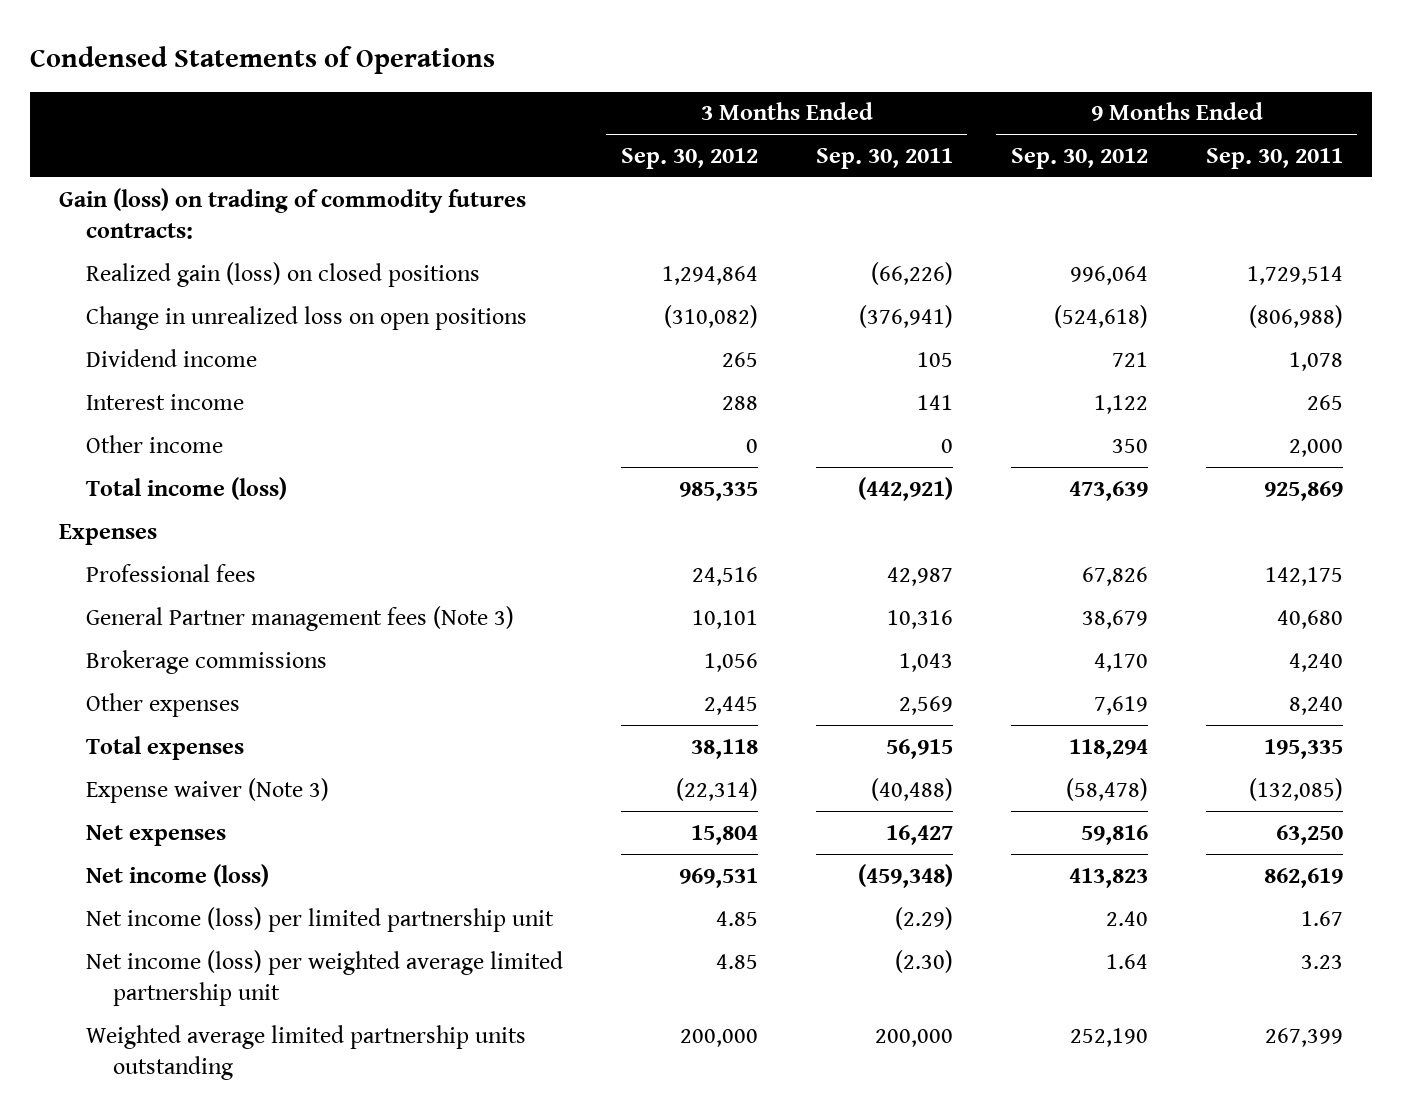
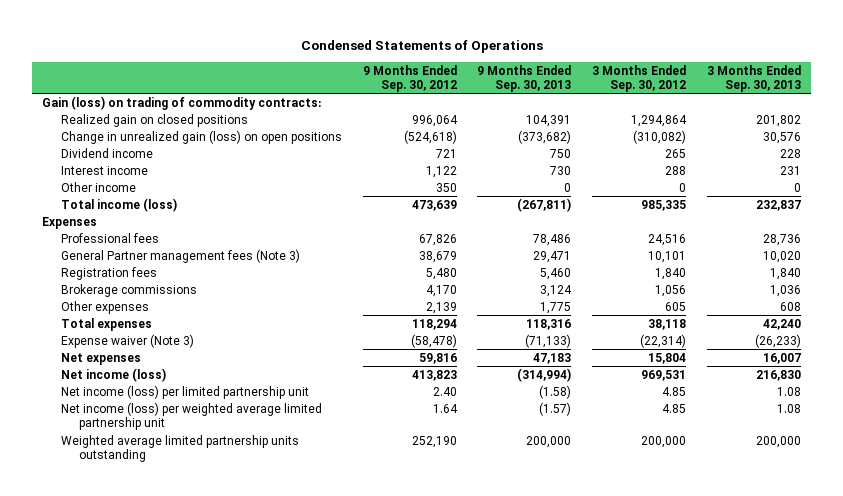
- | 3 Months Ended Sep. 30, 2012 | 3 Months Ended Sep. 30, 2011 | 9 Months Ended Sep. 30, 2012 | 9 Months Ended Sep. 30, 2011
+ | 9 Months Ended Sep. 30, 2012 | 9 Months Ended Sep. 30, 2013 | 3 Months Ended Sep. 30, 2012 | 3 Months Ended Sep. 30, 2013
- Gain (loss) on trading of commodity futures contracts:
- Realized gain (loss) on closed positions | 1,294,864 | (66,226) | 996,064 | 1,729,514
- Change in unrealized loss on open positions | (310,082) | (376,941) | (524,618) | (806,988)
+ Gain (loss) on trading of commodity contracts:
+ Realized gain on closed positions | 996,064 | 104,391 | 1,294,864 | 201,802
+ Change in unrealized gain (loss) on open positions | (524,618) | (373,682) | (310,082) | 30,576
+ Registration fees | 5,480 | 5,460 | 1,840 | 1,840
- Other expenses | 2,445 | 2,569 | 7,619 | 8,240
+ Other expenses | 2,139 | 1,775 | 605 | 608

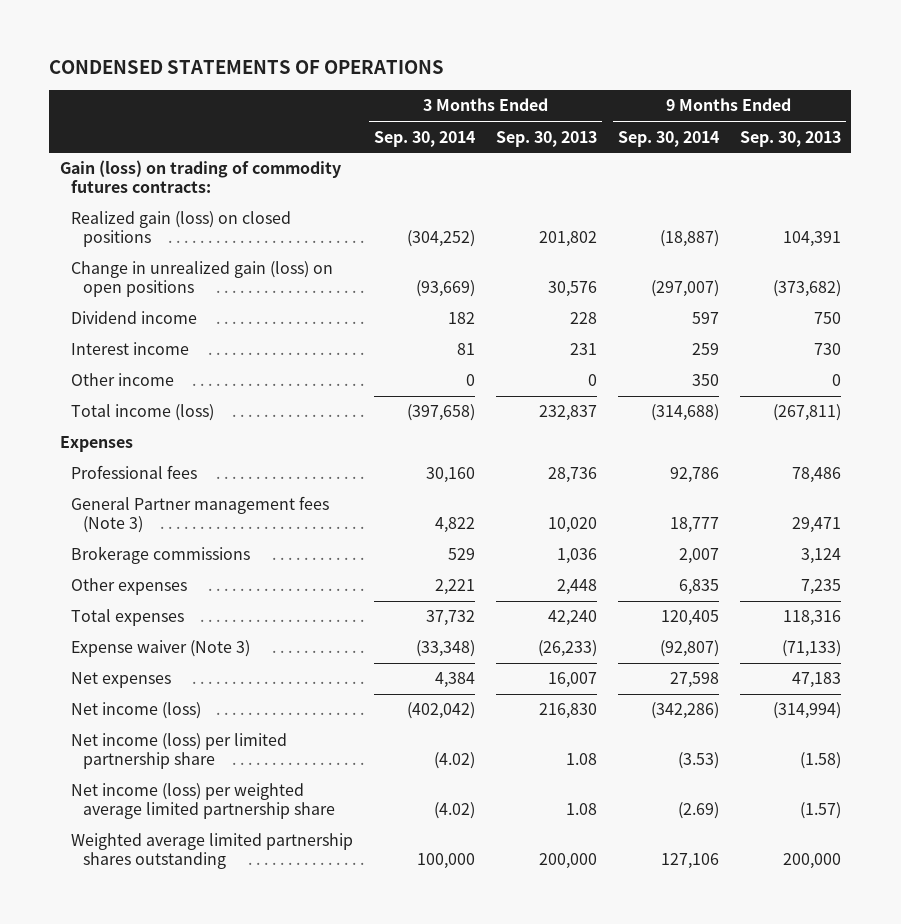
- Condensed Statements of Operations
+ CONDENSED STATEMENTS OF OPERATIONS
- | 9 Months Ended Sep. 30, 2012 | 9 Months Ended Sep. 30, 2013 | 3 Months Ended Sep. 30, 2012 | 3 Months Ended Sep. 30, 2013
+ | 3 Months Ended Sep. 30, 2014 | 3 Months Ended Sep. 30, 2013 | 9 Months Ended Sep. 30, 2014 | 9 Months Ended Sep. 30, 2013
- Gain (loss) on trading of commodity contracts:
- Realized gain on closed positions | 996,064 | 104,391 | 1,294,864 | 201,802
+ Gain (loss) on trading of commodity futures contracts:
+ Realized gain (loss) on closed positions | (304,252) | 201,802 | (18,887) | 104,391
- Registration fees | 5,480 | 5,460 | 1,840 | 1,840
- Other expenses | 2,139 | 1,775 | 605 | 608
+ Other expenses | 2,221 | 2,448 | 6,835 | 7,235
- Net income (loss) per limited partnership unit | 2.40 | (1.58) | 4.85 | 1.08
- Net income (loss) per weighted average limited partnership unit | 1.64 | (1.57) | 4.85 | 1.08
- Weighted average limited partnership units outstanding | 252,190 | 200,000 | 200,000 | 200,000
+ Net income (loss) per limited partnership share | (4.02) | 1.08 | (3.53) | (1.58)
+ Net income (loss) per weighted average limited partnership share | (4.02) | 1.08 | (2.69) | (1.57)
+ Weighted average limited partnership shares outstanding | 100,000 | 200,000 | 127,106 | 200,000

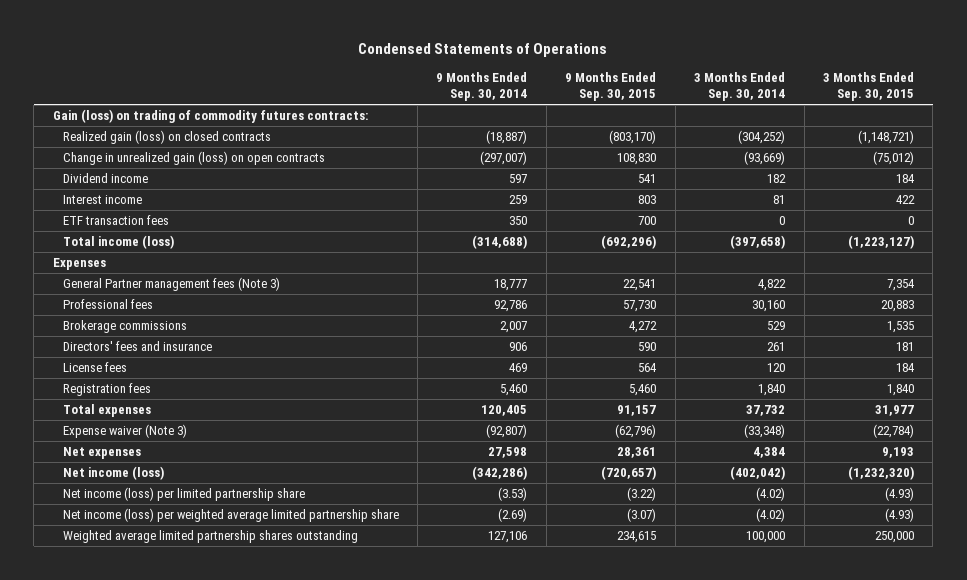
- CONDENSED STATEMENTS OF OPERATIONS
+ Condensed Statements of Operations
- | 3 Months Ended Sep. 30, 2014 | 3 Months Ended Sep. 30, 2013 | 9 Months Ended Sep. 30, 2014 | 9 Months Ended Sep. 30, 2013
+ | 9 Months Ended Sep. 30, 2014 | 9 Months Ended Sep. 30, 2015 | 3 Months Ended Sep. 30, 2014 | 3 Months Ended Sep. 30, 2015
- Realized gain (loss) on closed positions | (304,252) | 201,802 | (18,887) | 104,391
- Change in unrealized gain (loss) on open positions | (93,669) | 30,576 | (297,007) | (373,682)
+ Realized gain (loss) on closed contracts | (18,887) | (803,170) | (304,252) | (1,148,721)
+ Change in unrealized gain (loss) on open contracts | (297,007) | 108,830 | (93,669) | (75,012)
- Other income | 0 | 0 | 350 | 0
+ ETF transaction fees | 350 | 700 | 0 | 0
moved down: Professional fees | 92,786 | 57,730 | 30,160 | 20,883
- Other expenses | 2,221 | 2,448 | 6,835 | 7,235
+ Directors' fees and insurance | 906 | 590 | 261 | 181
+ License fees | 469 | 564 | 120 | 184
+ Registration fees | 5,460 | 5,460 | 1,840 | 1,840

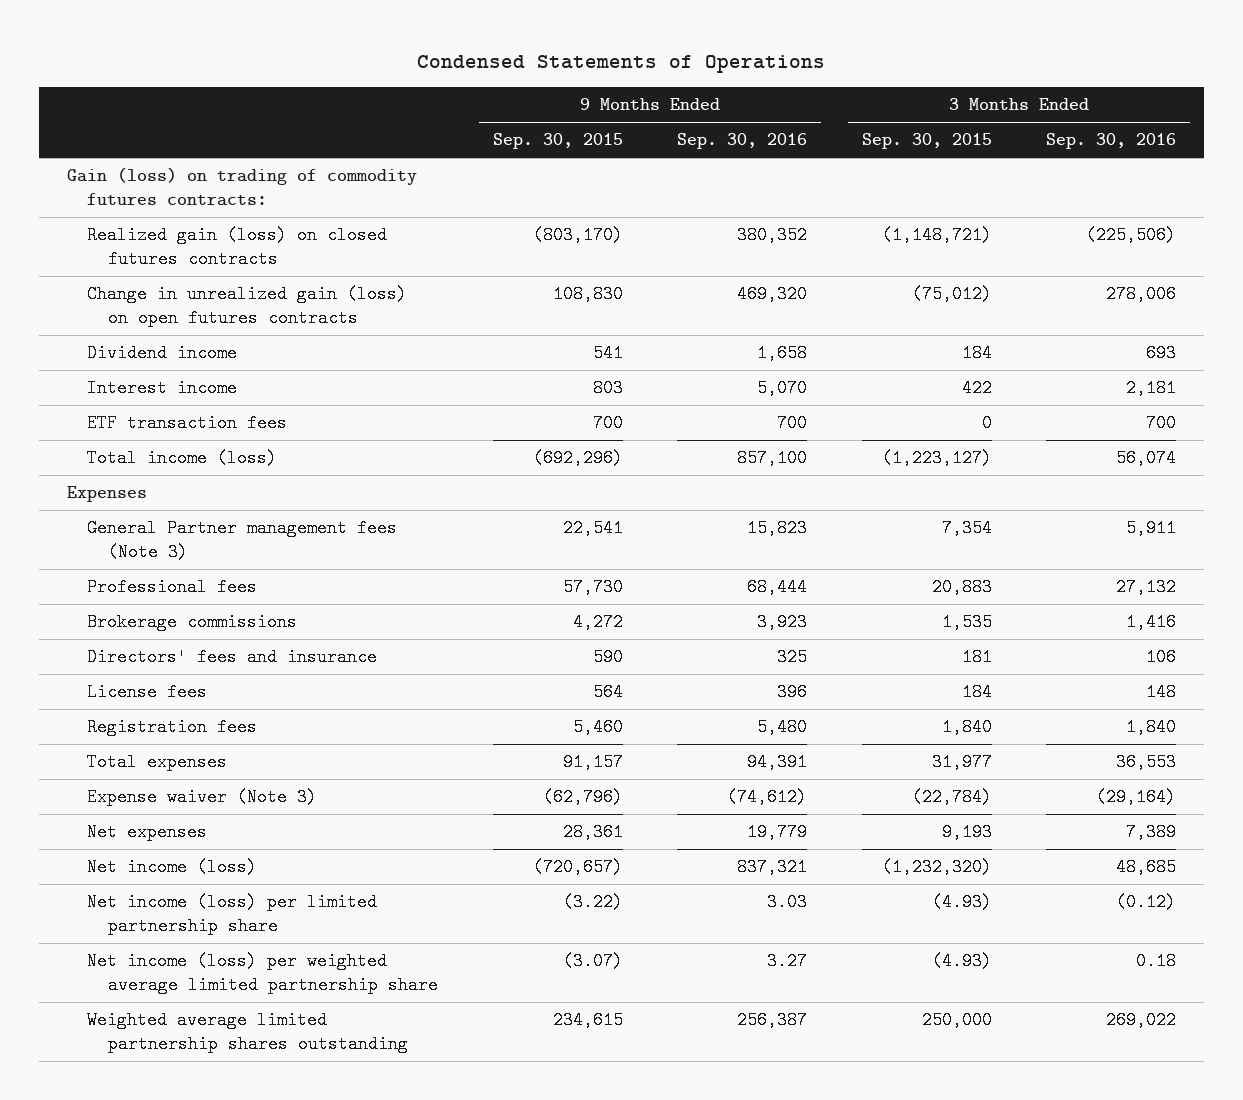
- | 9 Months Ended Sep. 30, 2014 | 9 Months Ended Sep. 30, 2015 | 3 Months Ended Sep. 30, 2014 | 3 Months Ended Sep. 30, 2015
+ | 9 Months Ended Sep. 30, 2015 | 9 Months Ended Sep. 30, 2016 | 3 Months Ended Sep. 30, 2015 | 3 Months Ended Sep. 30, 2016
- Realized gain (loss) on closed contracts | (18,887) | (803,170) | (304,252) | (1,148,721)
- Change in unrealized gain (loss) on open contracts | (297,007) | 108,830 | (93,669) | (75,012)
+ Realized gain (loss) on closed futures contracts | (803,170) | 380,352 | (1,148,721) | (225,506)
+ Change in unrealized gain (loss) on open futures contracts | 108,830 | 469,320 | (75,012) | 278,006

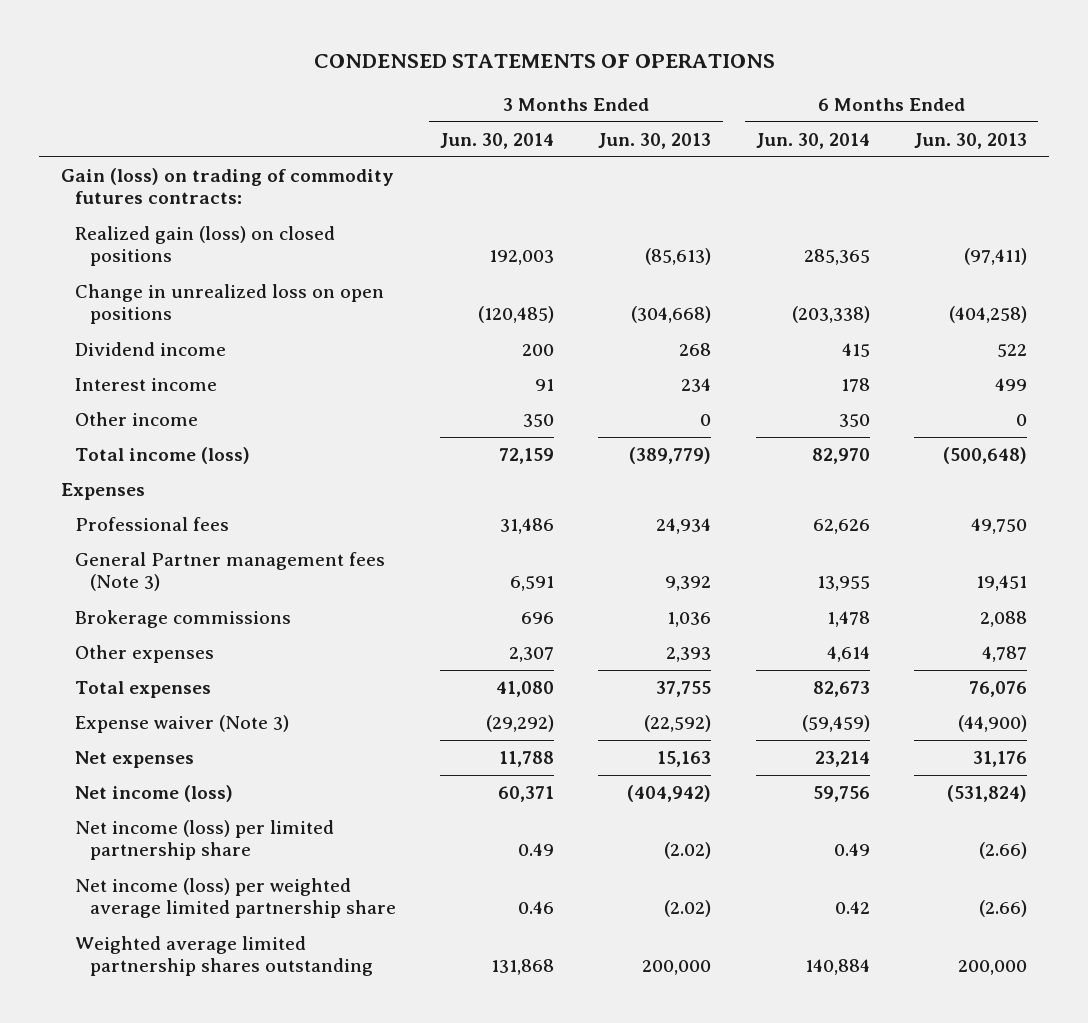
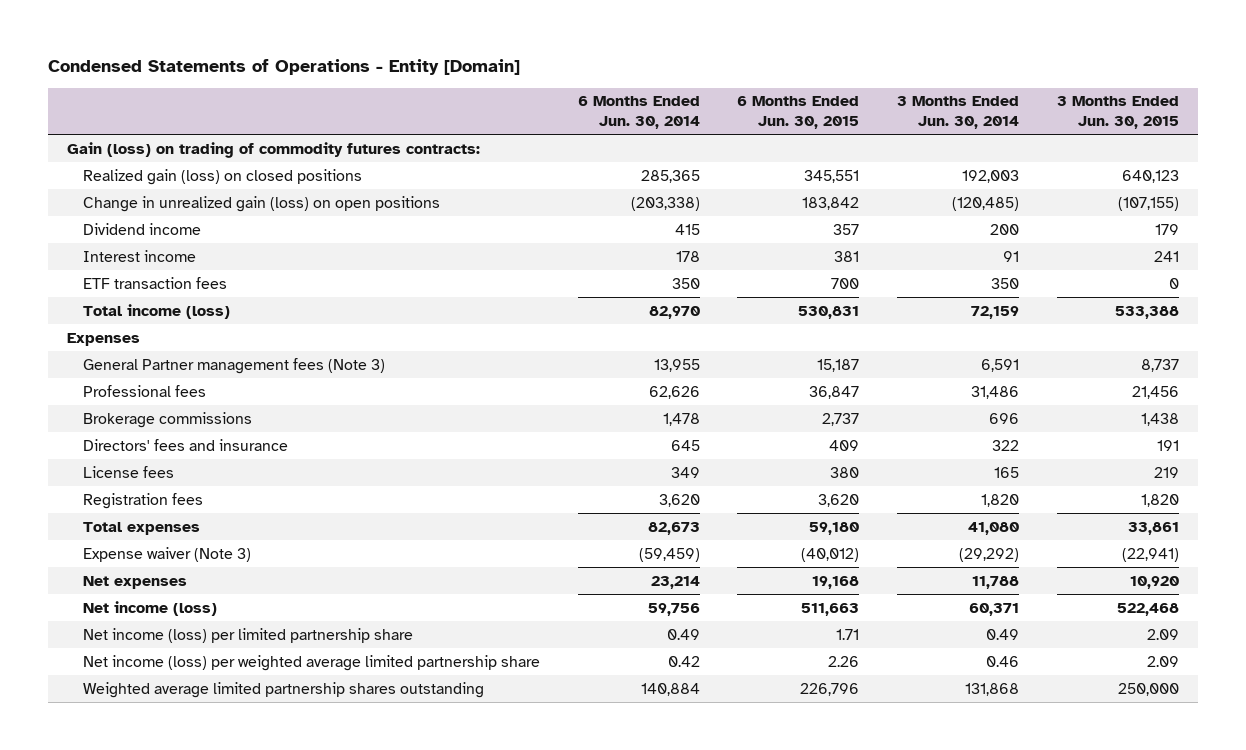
- CONDENSED STATEMENTS OF OPERATIONS
+ Condensed Statements of Operations - Entity [Domain]
- | 3 Months Ended Jun. 30, 2014 | 3 Months Ended Jun. 30, 2013 | 6 Months Ended Jun. 30, 2014 | 6 Months Ended Jun. 30, 2013
+ | 6 Months Ended Jun. 30, 2014 | 6 Months Ended Jun. 30, 2015 | 3 Months Ended Jun. 30, 2014 | 3 Months Ended Jun. 30, 2015
- Change in unrealized loss on open positions | (120,485) | (304,668) | (203,338) | (404,258)
+ Change in unrealized gain (loss) on open positions | (203,338) | 183,842 | (120,485) | (107,155)
- Other income | 350 | 0 | 350 | 0
+ ETF transaction fees | 350 | 700 | 350 | 0
moved down: Professional fees | 62,626 | 36,847 | 31,486 | 21,456
- Other expenses | 2,307 | 2,393 | 4,614 | 4,787
+ Directors' fees and insurance | 645 | 409 | 322 | 191
+ License fees | 349 | 380 | 165 | 219
+ Registration fees | 3,620 | 3,620 | 1,820 | 1,820

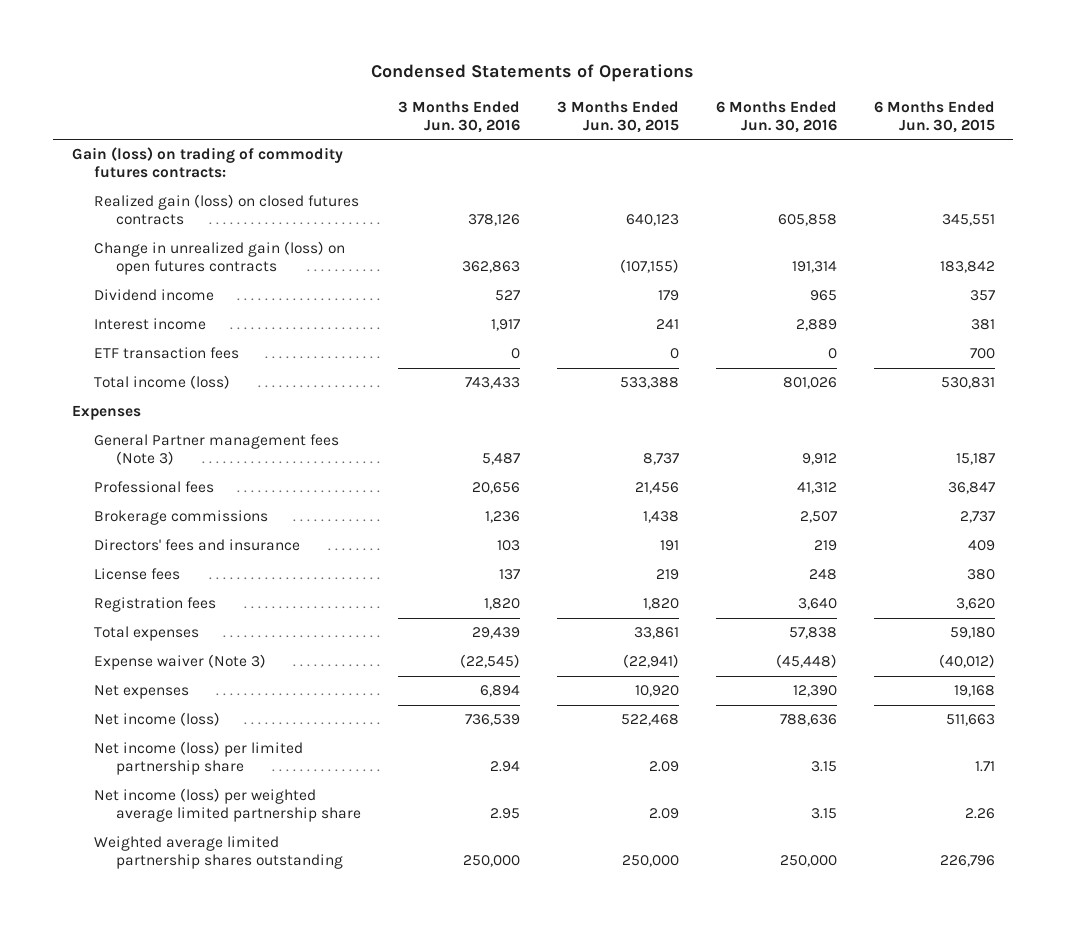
- Condensed Statements of Operations - Entity [Domain]
+ Condensed Statements of Operations
- | 6 Months Ended Jun. 30, 2014 | 6 Months Ended Jun. 30, 2015 | 3 Months Ended Jun. 30, 2014 | 3 Months Ended Jun. 30, 2015
+ | 3 Months Ended Jun. 30, 2016 | 3 Months Ended Jun. 30, 2015 | 6 Months Ended Jun. 30, 2016 | 6 Months Ended Jun. 30, 2015
- Realized gain (loss) on closed positions | 285,365 | 345,551 | 192,003 | 640,123
- Change in unrealized gain (loss) on open positions | (203,338) | 183,842 | (120,485) | (107,155)
+ Realized gain (loss) on closed futures contracts | 378,126 | 640,123 | 605,858 | 345,551
+ Change in unrealized gain (loss) on open futures contracts | 362,863 | (107,155) | 191,314 | 183,842

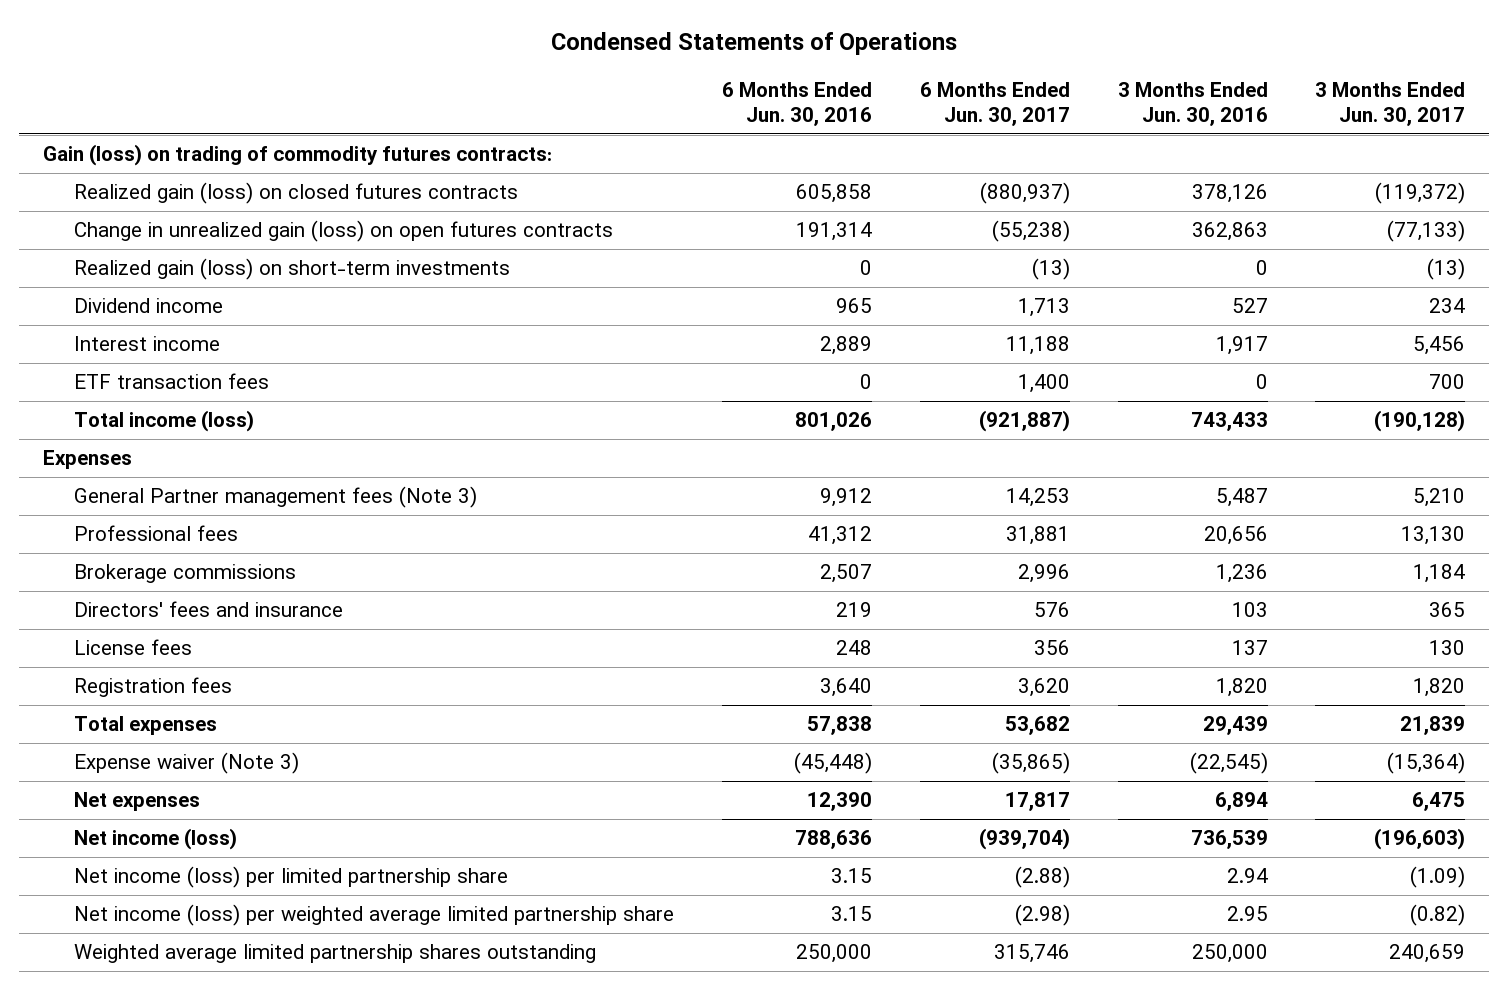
- | 3 Months Ended Jun. 30, 2016 | 3 Months Ended Jun. 30, 2015 | 6 Months Ended Jun. 30, 2016 | 6 Months Ended Jun. 30, 2015
+ | 6 Months Ended Jun. 30, 2016 | 6 Months Ended Jun. 30, 2017 | 3 Months Ended Jun. 30, 2016 | 3 Months Ended Jun. 30, 2017
+ Realized gain (loss) on short-term investments | 0 | (13) | 0 | (13)

